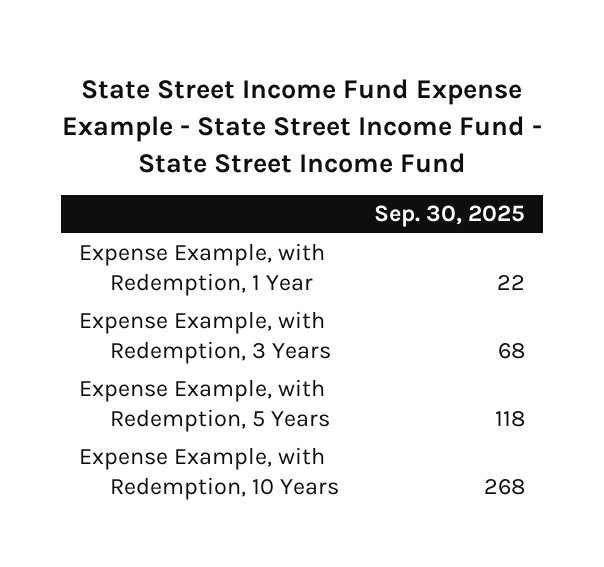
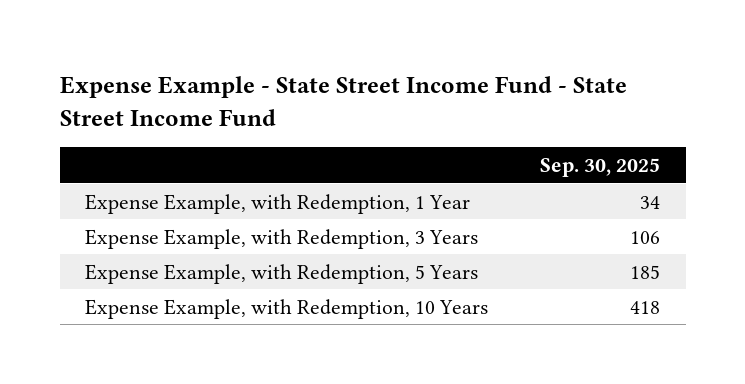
- State Street Income Fund Expense Example - State Street Income Fund - State Street Income Fund
+ Expense Example - State Street Income Fund - State Street Income Fund
- Expense Example, with Redemption, 1 Year | 22
- Expense Example, with Redemption, 3 Years | 68
- Expense Example, with Redemption, 5 Years | 118
- Expense Example, with Redemption, 10 Years | 268
+ Expense Example, with Redemption, 1 Year | 34
+ Expense Example, with Redemption, 3 Years | 106
+ Expense Example, with Redemption, 5 Years | 185
+ Expense Example, with Redemption, 10 Years | 418

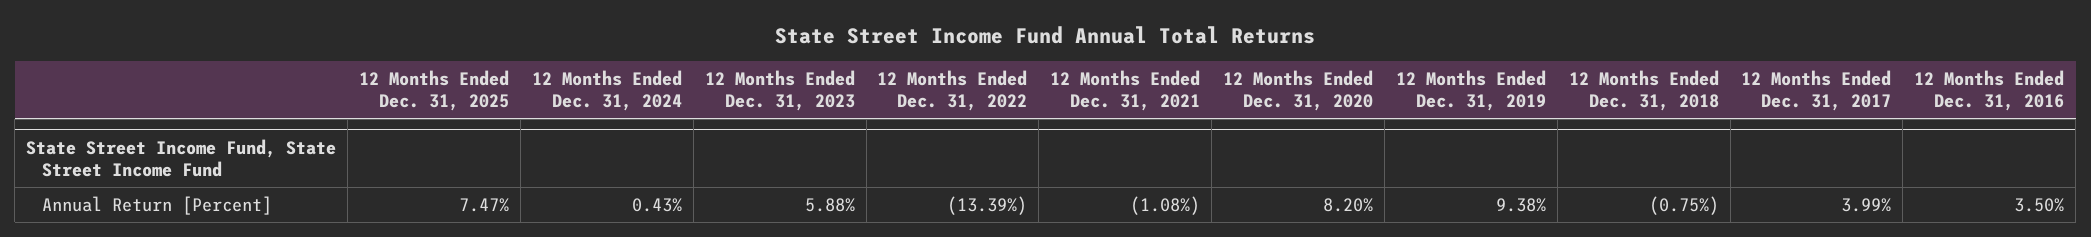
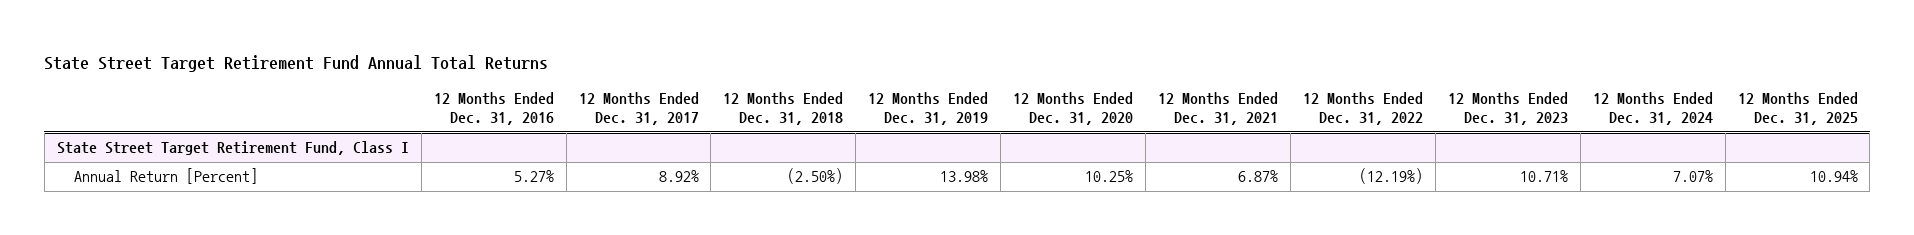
- State Street Income Fund Annual Total Returns
+ State Street Target Retirement Fund Annual Total Returns
- | 12 Months Ended Dec. 31, 2025 | 12 Months Ended Dec. 31, 2024 | 12 Months Ended Dec. 31, 2023 | 12 Months Ended Dec. 31, 2022 | 12 Months Ended Dec. 31, 2021 | 12 Months Ended Dec. 31, 2020 | 12 Months Ended Dec. 31, 2019 | 12 Months Ended Dec. 31, 2018 | 12 Months Ended Dec. 31, 2017 | 12 Months Ended Dec. 31, 2016
+ | 12 Months Ended Dec. 31, 2016 | 12 Months Ended Dec. 31, 2017 | 12 Months Ended Dec. 31, 2018 | 12 Months Ended Dec. 31, 2019 | 12 Months Ended Dec. 31, 2020 | 12 Months Ended Dec. 31, 2021 | 12 Months Ended Dec. 31, 2022 | 12 Months Ended Dec. 31, 2023 | 12 Months Ended Dec. 31, 2024 | 12 Months Ended Dec. 31, 2025
- State Street Income Fund, State Street Income Fund
- Annual Return [Percent] | 7.47% | 0.43% | 5.88% | (13.39%) | (1.08%) | 8.20% | 9.38% | (0.75%) | 3.99% | 3.50%
+ State Street Target Retirement Fund, Class I
+ Annual Return [Percent] | 5.27% | 8.92% | (2.50%) | 13.98% | 10.25% | 6.87% | (12.19%) | 10.71% | 7.07% | 10.94%

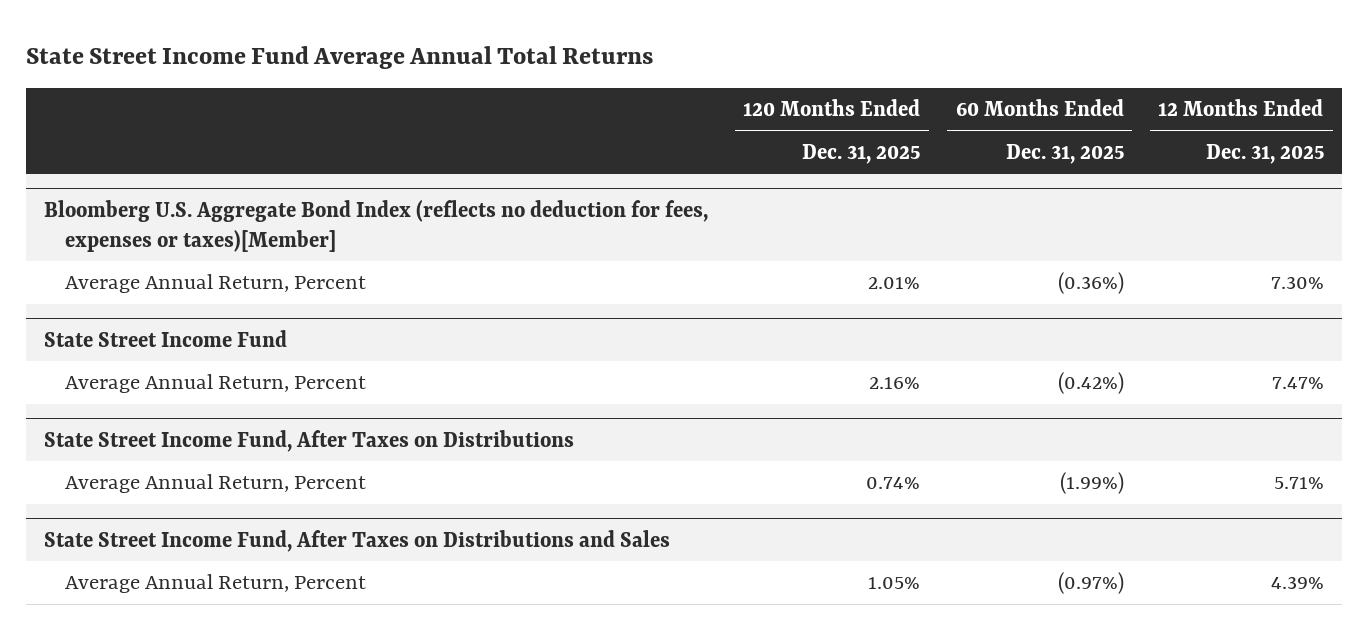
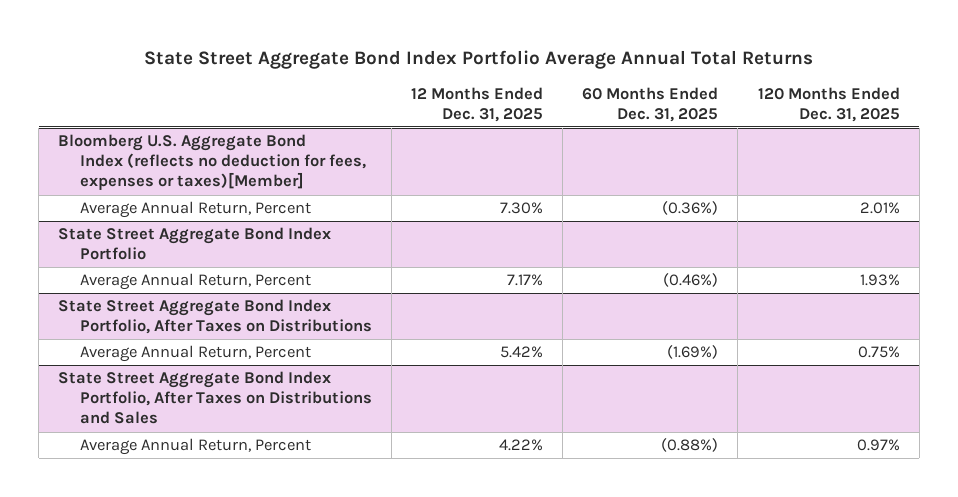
- State Street Income Fund Average Annual Total Returns
+ State Street Aggregate Bond Index Portfolio Average Annual Total Returns
- | 120 Months Ended Dec. 31, 2025 | 60 Months Ended Dec. 31, 2025 | 12 Months Ended Dec. 31, 2025
+ | 12 Months Ended Dec. 31, 2025 | 60 Months Ended Dec. 31, 2025 | 120 Months Ended Dec. 31, 2025
- State Street Income Fund
- Average Annual Return, Percent | 2.16% | (0.42%) | 7.47%
- State Street Income Fund, After Taxes on Distributions
- Average Annual Return, Percent | 0.74% | (1.99%) | 5.71%
- State Street Income Fund, After Taxes on Distributions and Sales
- Average Annual Return, Percent | 1.05% | (0.97%) | 4.39%
+ State Street Aggregate Bond Index Portfolio
+ Average Annual Return, Percent | 7.17% | (0.46%) | 1.93%
+ State Street Aggregate Bond Index Portfolio, After Taxes on Distributions
+ Average Annual Return, Percent | 5.42% | (1.69%) | 0.75%
+ State Street Aggregate Bond Index Portfolio, After Taxes on Distributions and Sales
+ Average Annual Return, Percent | 4.22% | (0.88%) | 0.97%

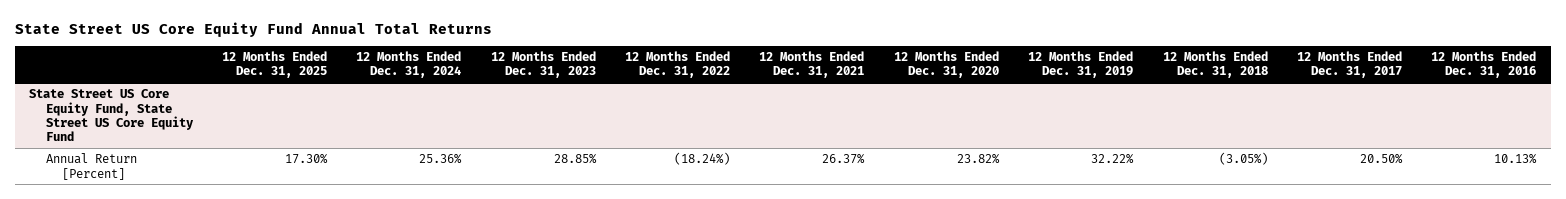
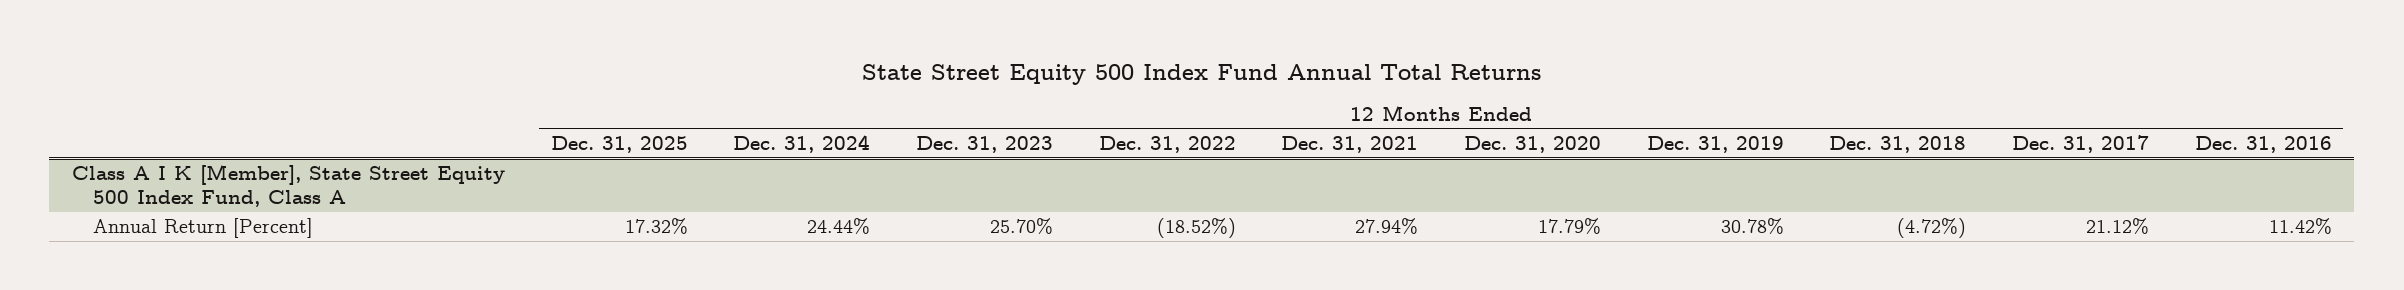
- State Street US Core Equity Fund Annual Total Returns
+ State Street Equity 500 Index Fund Annual Total Returns
- State Street US Core Equity Fund, State Street US Core Equity Fund
- Annual Return [Percent] | 17.30% | 25.36% | 28.85% | (18.24%) | 26.37% | 23.82% | 32.22% | (3.05%) | 20.50% | 10.13%
+ Class A I K [Member], State Street Equity 500 Index Fund, Class A
+ Annual Return [Percent] | 17.32% | 24.44% | 25.70% | (18.52%) | 27.94% | 17.79% | 30.78% | (4.72%) | 21.12% | 11.42%

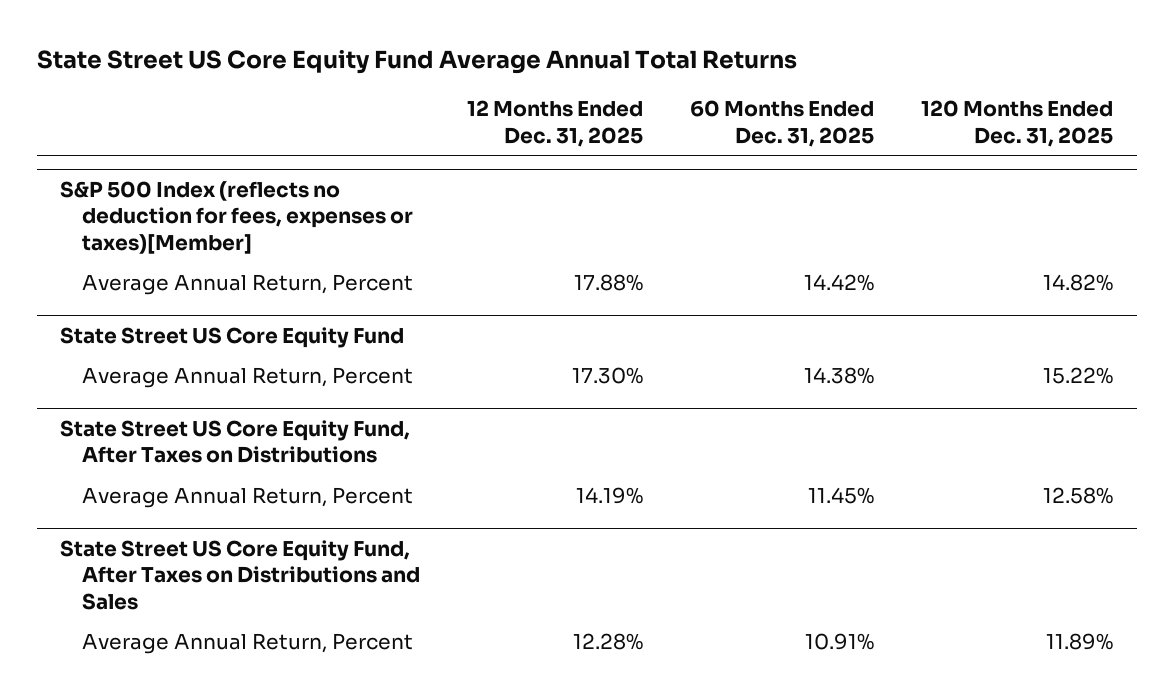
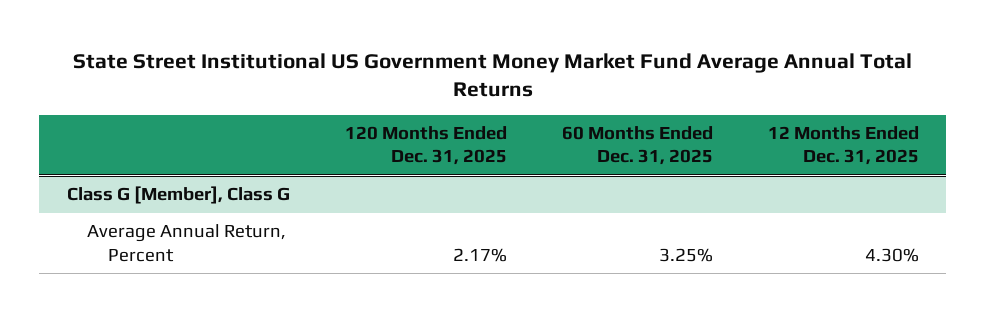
- State Street US Core Equity Fund Average Annual Total Returns
+ State Street Institutional US Government Money Market Fund Average Annual Total Returns
- | 12 Months Ended Dec. 31, 2025 | 60 Months Ended Dec. 31, 2025 | 120 Months Ended Dec. 31, 2025
+ | 120 Months Ended Dec. 31, 2025 | 60 Months Ended Dec. 31, 2025 | 12 Months Ended Dec. 31, 2025
- S&P 500 Index (reflects no deduction for fees, expenses or taxes)[Member]
- Average Annual Return, Percent | 17.88% | 14.42% | 14.82%
- State Street US Core Equity Fund
- Average Annual Return, Percent | 17.30% | 14.38% | 15.22%
- State Street US Core Equity Fund, After Taxes on Distributions
- Average Annual Return, Percent | 14.19% | 11.45% | 12.58%
- State Street US Core Equity Fund, After Taxes on Distributions and Sales
- Average Annual Return, Percent | 12.28% | 10.91% | 11.89%
+ Class G [Member], Class G
+ Average Annual Return, Percent | 2.17% | 3.25% | 4.30%

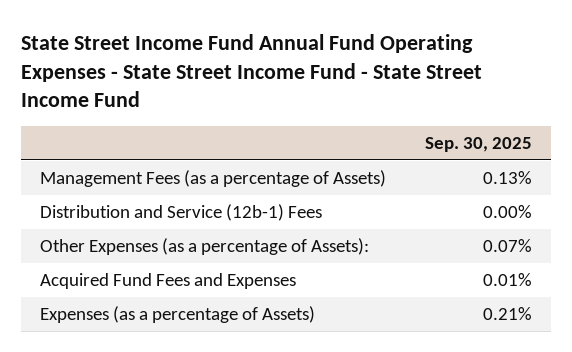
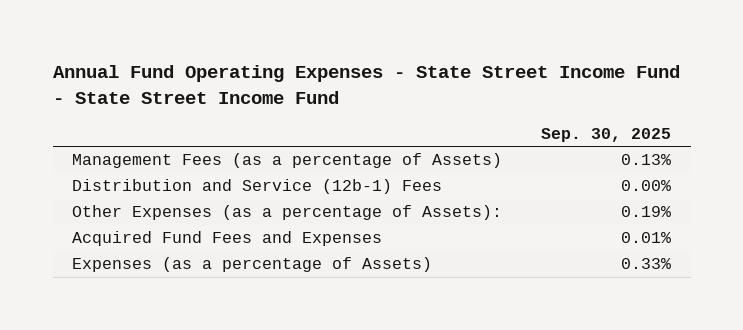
- State Street Income Fund Annual Fund Operating Expenses - State Street Income Fund - State Street Income Fund
+ Annual Fund Operating Expenses - State Street Income Fund - State Street Income Fund
- Other Expenses (as a percentage of Assets): | 0.07%
+ Other Expenses (as a percentage of Assets): | 0.19%
- Expenses (as a percentage of Assets) | 0.21%
+ Expenses (as a percentage of Assets) | 0.33%

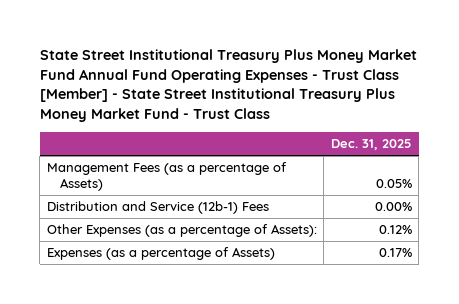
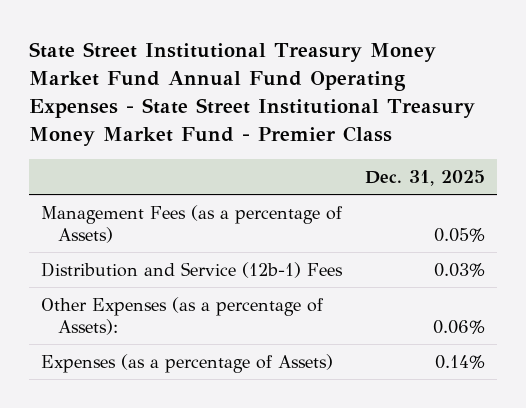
- State Street Institutional Treasury Plus Money Market Fund Annual Fund Operating Expenses - Trust Class [Member] - State Street Institutional Treasury Plus Money Market Fund - Trust Class
+ State Street Institutional Treasury Money Market Fund Annual Fund Operating Expenses - State Street Institutional Treasury Money Market Fund - Premier Class
- Distribution and Service (12b-1) Fees | 0.00%
- Other Expenses (as a percentage of Assets): | 0.12%
- Expenses (as a percentage of Assets) | 0.17%
+ Distribution and Service (12b-1) Fees | 0.03%
+ Other Expenses (as a percentage of Assets): | 0.06%
+ Expenses (as a percentage of Assets) | 0.14%

